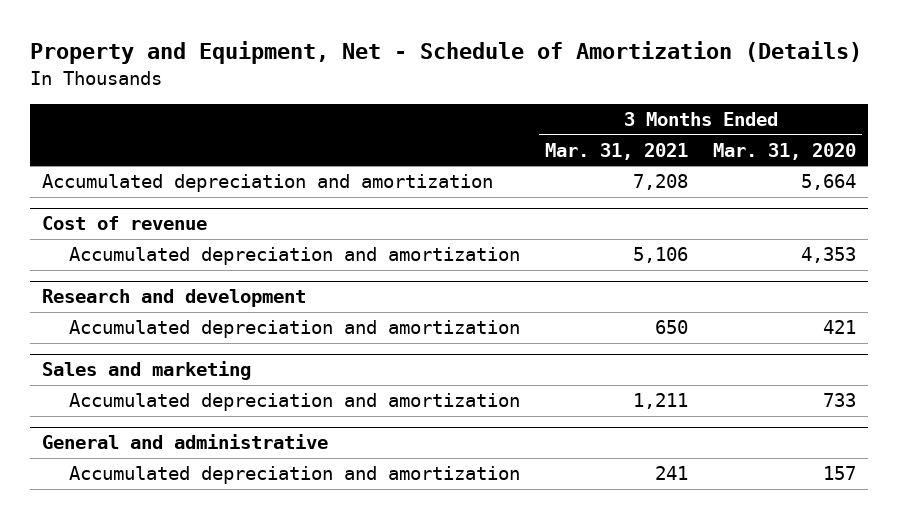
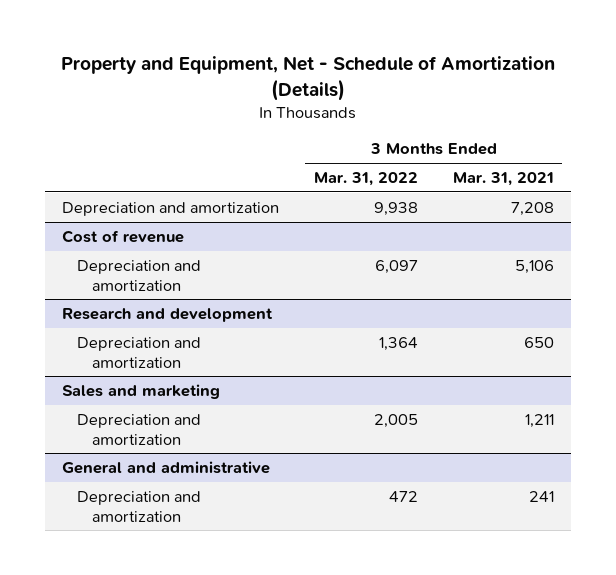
- | 3 Months Ended Mar. 31, 2021 | 3 Months Ended Mar. 31, 2020
+ | 3 Months Ended Mar. 31, 2022 | 3 Months Ended Mar. 31, 2021
- Accumulated depreciation and amortization | 7,208 | 5,664
+ Depreciation and amortization | 9,938 | 7,208
@ Cost of revenue
- Accumulated depreciation and amortization | 5,106 | 4,353
+ Depreciation and amortization | 6,097 | 5,106
@ Research and development
- Accumulated depreciation and amortization | 650 | 421
+ Depreciation and amortization | 1,364 | 650
@ Sales and marketing
- Accumulated depreciation and amortization | 1,211 | 733
+ Depreciation and amortization | 2,005 | 1,211
@ General and administrative
- Accumulated depreciation and amortization | 241 | 157
+ Depreciation and amortization | 472 | 241

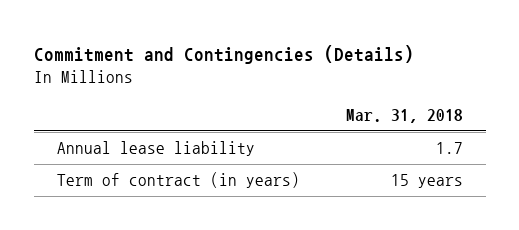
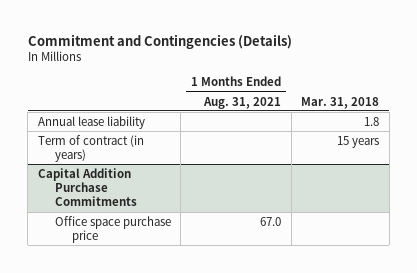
- | Mar. 31, 2018
+ | 1 Months Ended Aug. 31, 2021 | Mar. 31, 2018
- Annual lease liability | 1.7
+ Annual lease liability | | 1.8
+ Capital Addition Purchase Commitments
+ Office space purchase price | 67.0 |

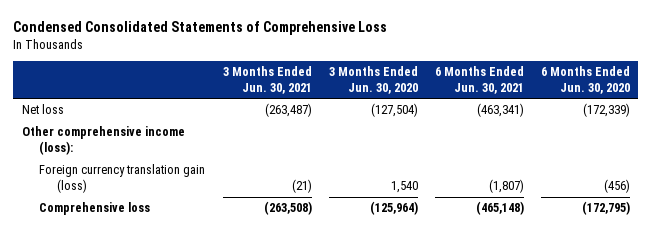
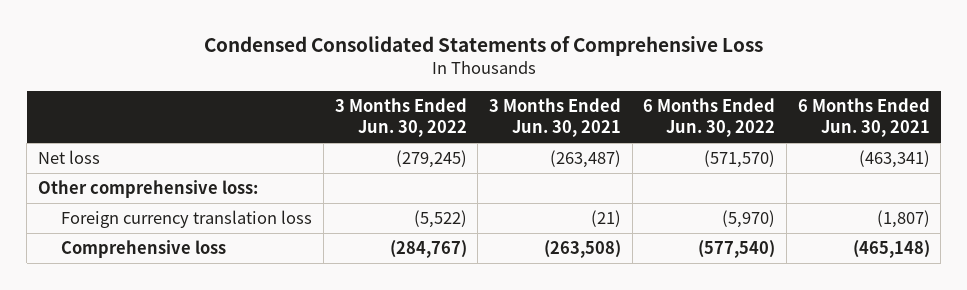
- | 3 Months Ended Jun. 30, 2021 | 3 Months Ended Jun. 30, 2020 | 6 Months Ended Jun. 30, 2021 | 6 Months Ended Jun. 30, 2020
+ | 3 Months Ended Jun. 30, 2022 | 3 Months Ended Jun. 30, 2021 | 6 Months Ended Jun. 30, 2022 | 6 Months Ended Jun. 30, 2021
- Other comprehensive income (loss):
- Foreign currency translation gain (loss) | (21) | 1,540 | (1,807) | (456)
+ Other comprehensive loss:
+ Foreign currency translation loss | (5,522) | (21) | (5,970) | (1,807)

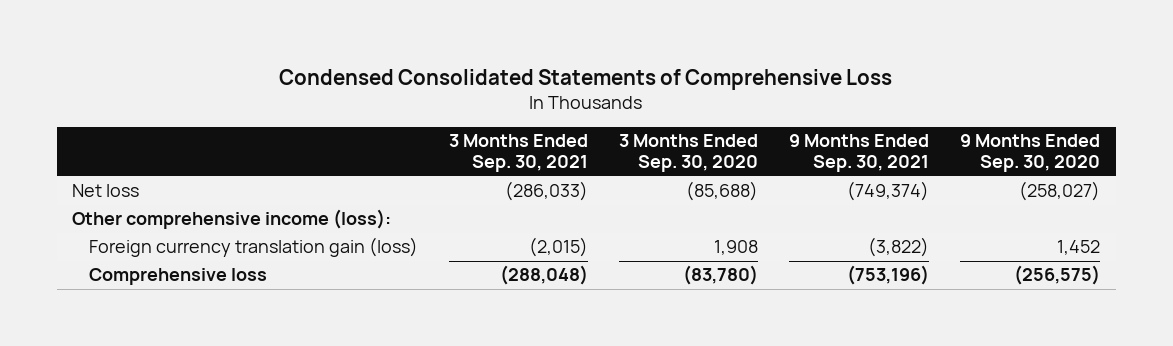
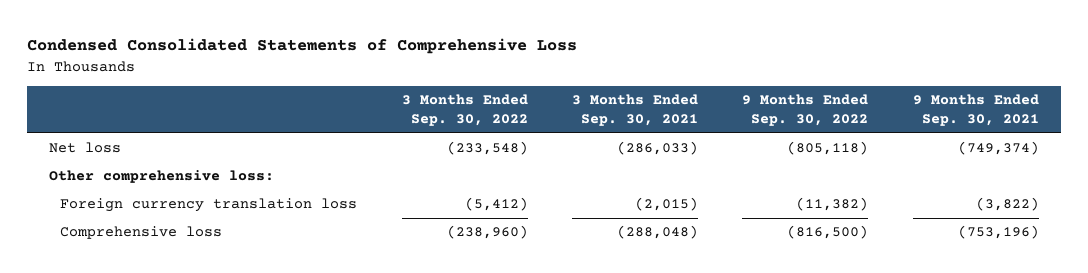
- | 3 Months Ended Sep. 30, 2021 | 3 Months Ended Sep. 30, 2020 | 9 Months Ended Sep. 30, 2021 | 9 Months Ended Sep. 30, 2020
+ | 3 Months Ended Sep. 30, 2022 | 3 Months Ended Sep. 30, 2021 | 9 Months Ended Sep. 30, 2022 | 9 Months Ended Sep. 30, 2021
- Other comprehensive income (loss):
- Foreign currency translation gain (loss) | (2,015) | 1,908 | (3,822) | 1,452
+ Other comprehensive loss:
+ Foreign currency translation loss | (5,412) | (2,015) | (11,382) | (3,822)

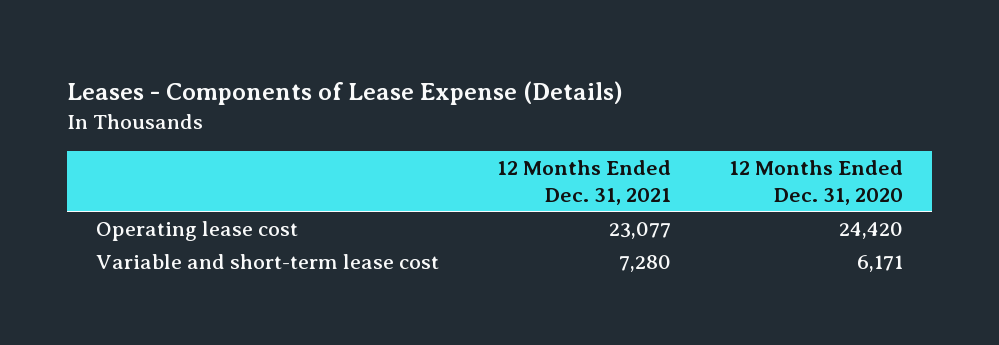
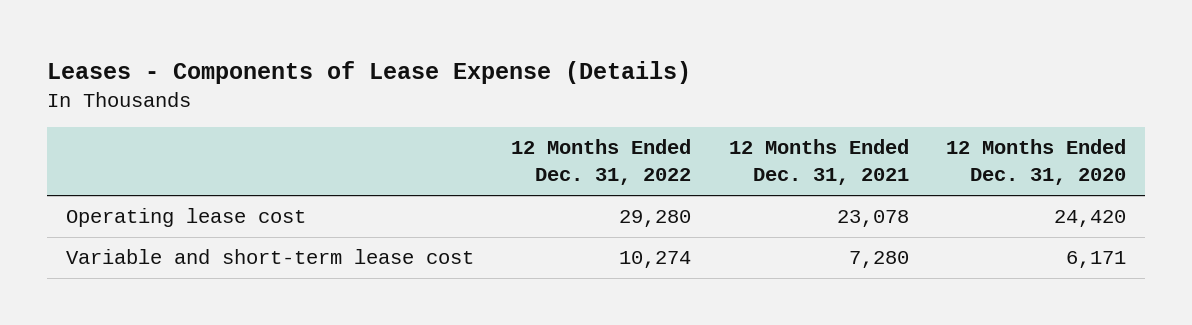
- | 12 Months Ended Dec. 31, 2021 | 12 Months Ended Dec. 31, 2020
+ | 12 Months Ended Dec. 31, 2022 | 12 Months Ended Dec. 31, 2021 | 12 Months Ended Dec. 31, 2020
- Operating lease cost | 23,077 | 24,420
+ Operating lease cost | 29,280 | 23,078 | 24,420

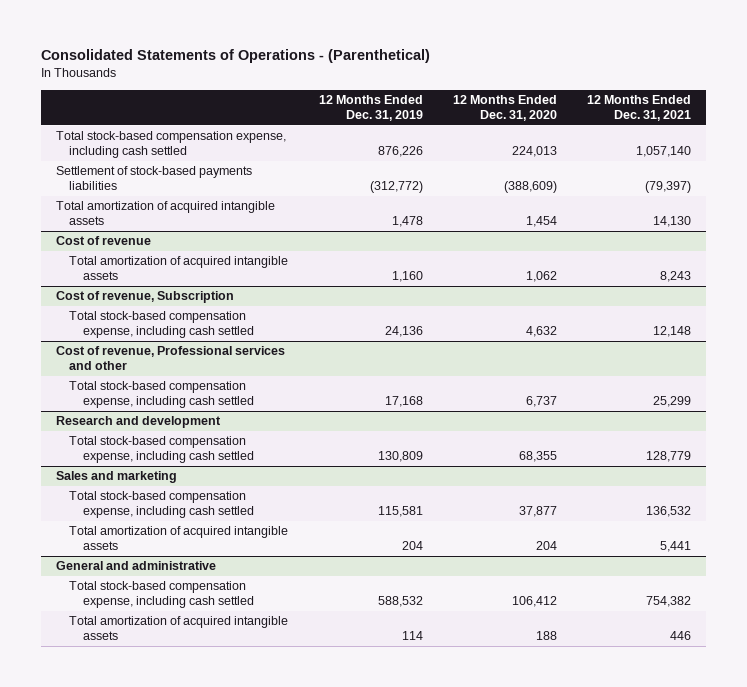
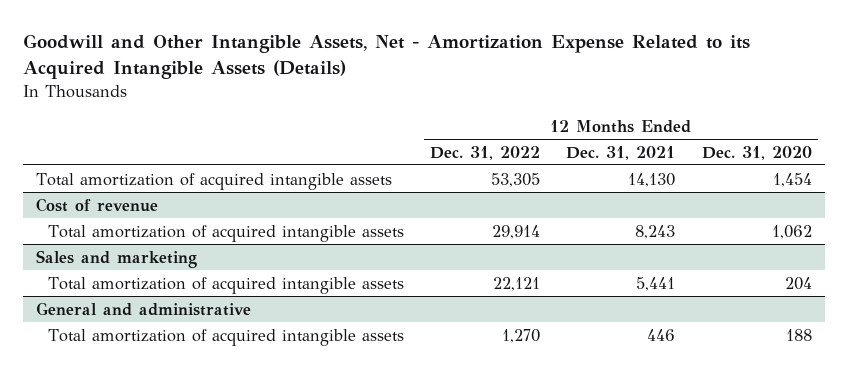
- Consolidated Statements of Operations - (Parenthetical)
+ Goodwill and Other Intangible Assets, Net - Amortization Expense Related to its Acquired Intangible Assets (Details)
- | 12 Months Ended Dec. 31, 2019 | 12 Months Ended Dec. 31, 2020 | 12 Months Ended Dec. 31, 2021
+ | 12 Months Ended Dec. 31, 2022 | 12 Months Ended Dec. 31, 2021 | 12 Months Ended Dec. 31, 2020
- Total stock-based compensation expense, including cash settled | 876,226 | 224,013 | 1,057,140
- Settlement of stock-based payments liabilities | (312,772) | (388,609) | (79,397)
- Cost of revenue, Subscription
- Total stock-based compensation expense, including cash settled | 24,136 | 4,632 | 12,148
- Cost of revenue, Professional services and other
- Total stock-based compensation expense, including cash settled | 17,168 | 6,737 | 25,299
- Research and development
- Total stock-based compensation expense, including cash settled | 130,809 | 68,355 | 128,779
@ Sales and marketing
- Total stock-based compensation expense, including cash settled | 115,581 | 37,877 | 136,532
@ General and administrative
- Total stock-based compensation expense, including cash settled | 588,532 | 106,412 | 754,382

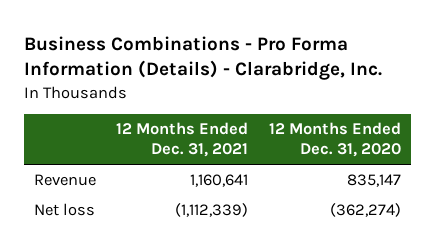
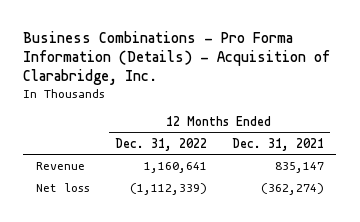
- Business Combinations - Pro Forma Information (Details) - Clarabridge, Inc.
+ Business Combinations - Pro Forma Information (Details) - Acquisition of Clarabridge, Inc.
- | 12 Months Ended Dec. 31, 2021 | 12 Months Ended Dec. 31, 2020
+ | 12 Months Ended Dec. 31, 2022 | 12 Months Ended Dec. 31, 2021
- Revenue | 1,160,641 | 835,147
- Net loss | (1,112,339) | (362,274)
+ Revenue | 1,160,641 | 835,147
+ Net loss | (1,112,339) | (362,274)

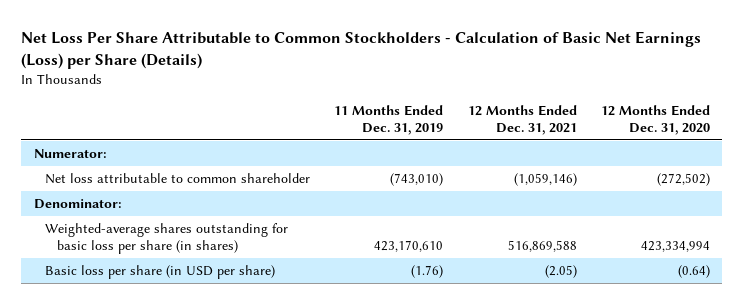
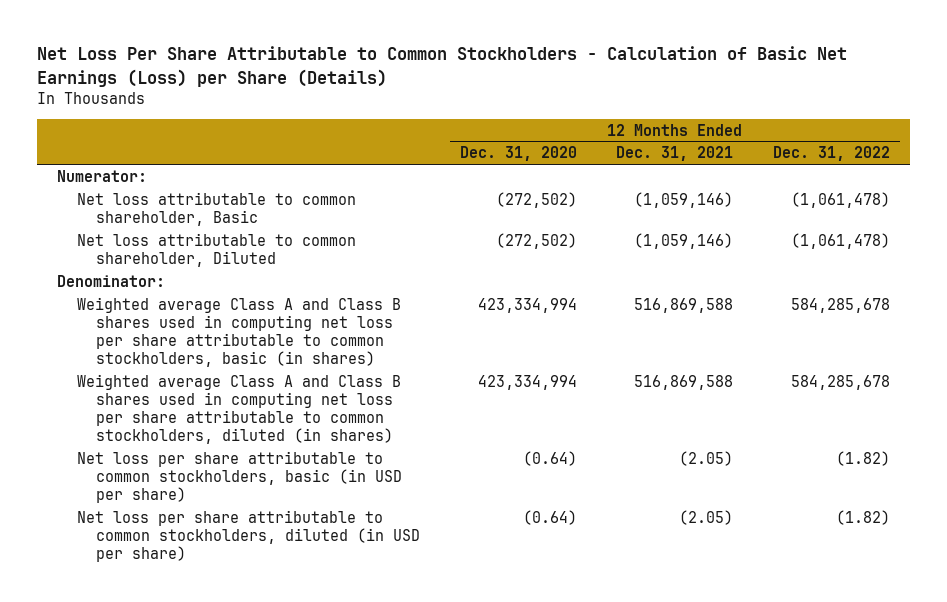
- | 11 Months Ended Dec. 31, 2019 | 12 Months Ended Dec. 31, 2021 | 12 Months Ended Dec. 31, 2020
+ | 12 Months Ended Dec. 31, 2020 | 12 Months Ended Dec. 31, 2021 | 12 Months Ended Dec. 31, 2022
- Net loss attributable to common shareholder | (743,010) | (1,059,146) | (272,502)
+ Net loss attributable to common shareholder, Basic | (272,502) | (1,059,146) | (1,061,478)
+ Net loss attributable to common shareholder, Diluted | (272,502) | (1,059,146) | (1,061,478)
- Weighted-average shares outstanding for basic loss per share (in shares) | 423,170,610 | 516,869,588 | 423,334,994
- Basic loss per share (in USD per share) | (1.76) | (2.05) | (0.64)
+ Weighted average Class A and Class B shares used in computing net loss per share attributable to common stockholders, basic (in shares) | 423,334,994 | 516,869,588 | 584,285,678
+ Weighted average Class A and Class B shares used in computing net loss per share attributable to common stockholders, diluted (in shares) | 423,334,994 | 516,869,588 | 584,285,678
+ Net loss per share attributable to common stockholders, basic (in USD per share) | (0.64) | (2.05) | (1.82)
+ Net loss per share attributable to common stockholders, diluted (in USD per share) | (0.64) | (2.05) | (1.82)

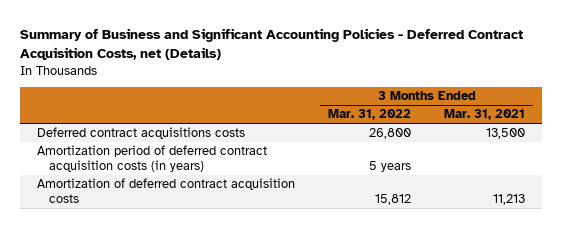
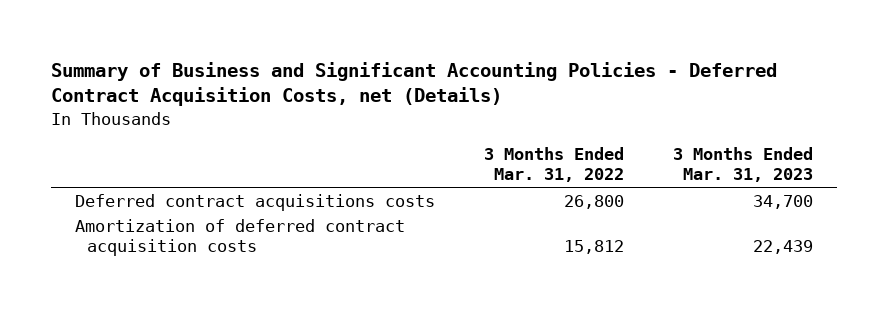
- | 3 Months Ended Mar. 31, 2022 | 3 Months Ended Mar. 31, 2021
+ | 3 Months Ended Mar. 31, 2022 | 3 Months Ended Mar. 31, 2023
- Amortization period of deferred contract acquisition costs (in years) | 5 years |

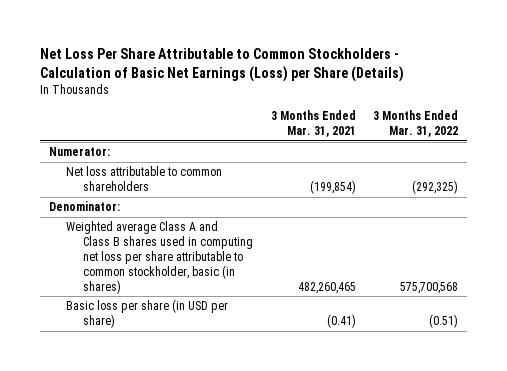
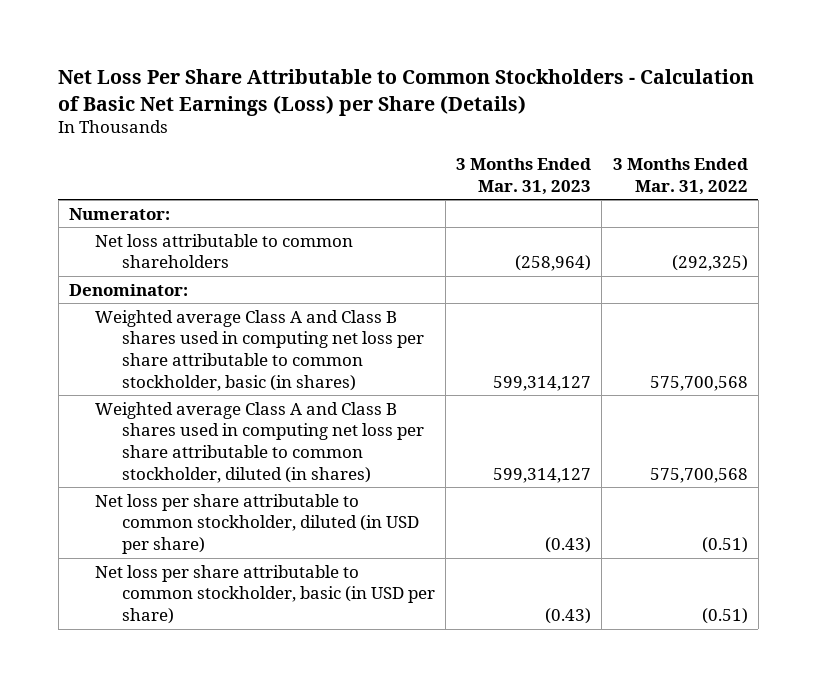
- | 3 Months Ended Mar. 31, 2021 | 3 Months Ended Mar. 31, 2022
+ | 3 Months Ended Mar. 31, 2023 | 3 Months Ended Mar. 31, 2022
- Basic loss per share (in USD per share) | (0.41) | (0.51)
+ Weighted average Class A and Class B shares used in computing net loss per share attributable to common stockholder, diluted (in shares) | 599,314,127 | 575,700,568
+ Net loss per share attributable to common stockholder, diluted (in USD per share) | (0.43) | (0.51)
+ Net loss per share attributable to common stockholder, basic (in USD per share) | (0.43) | (0.51)

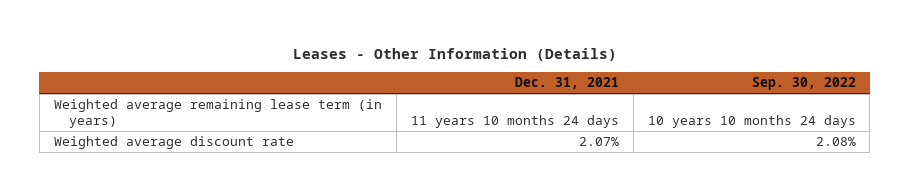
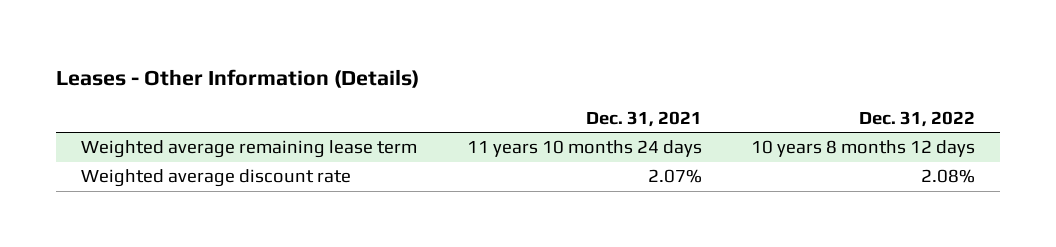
- | Dec. 31, 2021 | Sep. 30, 2022
+ | Dec. 31, 2021 | Dec. 31, 2022
- Weighted average remaining lease term (in years) | 11 years 10 months 24 days | 10 years 10 months 24 days
+ Weighted average remaining lease term | 11 years 10 months 24 days | 10 years 8 months 12 days

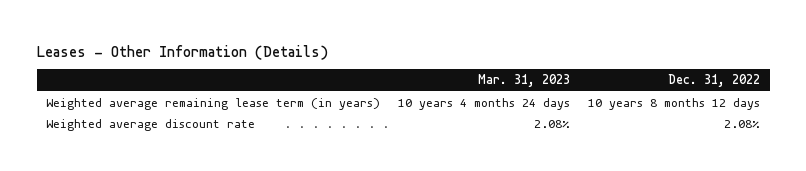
- | Dec. 31, 2021 | Dec. 31, 2022
+ | Mar. 31, 2023 | Dec. 31, 2022
- Weighted average remaining lease term | 11 years 10 months 24 days | 10 years 8 months 12 days
+ Weighted average remaining lease term (in years) | 10 years 4 months 24 days | 10 years 8 months 12 days

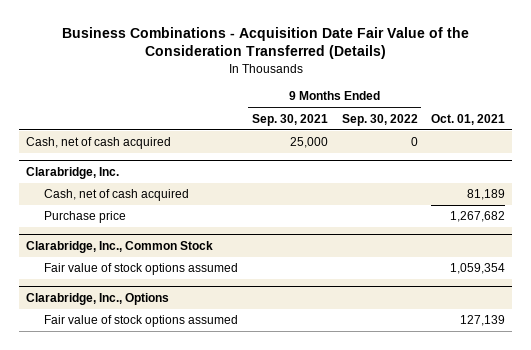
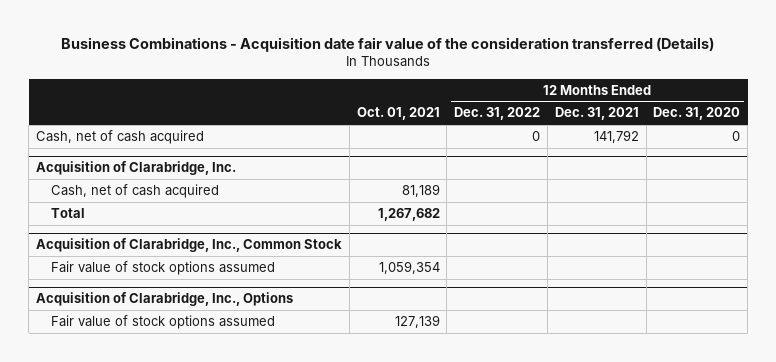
- Business Combinations - Acquisition Date Fair Value of the Consideration Transferred (Details)
+ Business Combinations - Acquisition date fair value of the consideration transferred (Details)
- | 9 Months Ended Sep. 30, 2021 | 9 Months Ended Sep. 30, 2022 | Oct. 01, 2021
+ | Oct. 01, 2021 | 12 Months Ended Dec. 31, 2022 | 12 Months Ended Dec. 31, 2021 | 12 Months Ended Dec. 31, 2020
- Clarabridge, Inc.
+ Acquisition of Clarabridge, Inc.
- Purchase price | | | 1,267,682
- Clarabridge, Inc., Common Stock
+ Total | 1,267,682 | | |
+ Acquisition of Clarabridge, Inc., Common Stock
- Clarabridge, Inc., Options
+ Acquisition of Clarabridge, Inc., Options

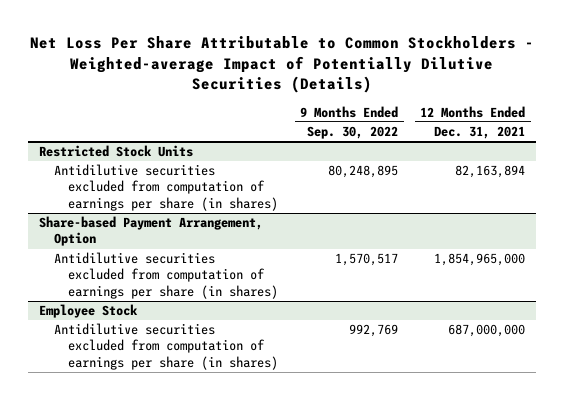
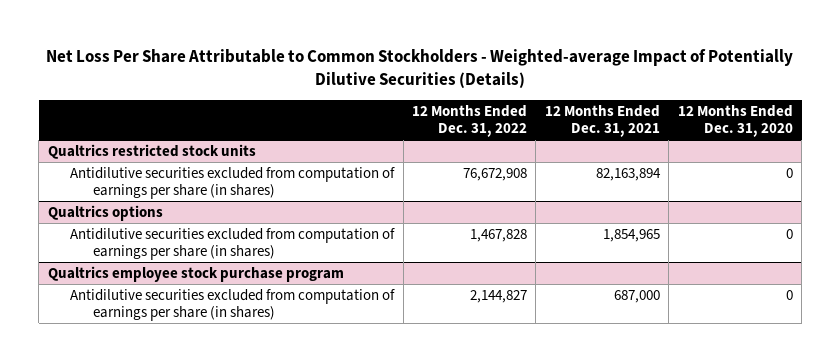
- | 9 Months Ended Sep. 30, 2022 | 12 Months Ended Dec. 31, 2021
+ | 12 Months Ended Dec. 31, 2022 | 12 Months Ended Dec. 31, 2021 | 12 Months Ended Dec. 31, 2020
- Restricted Stock Units
+ Qualtrics restricted stock units
- Share-based Payment Arrangement, Option
- Antidilutive securities excluded from computation of earnings per share (in shares) | 1,570,517 | 1,854,965,000
- Employee Stock
- Antidilutive securities excluded from computation of earnings per share (in shares) | 992,769 | 687,000,000
+ Qualtrics options
+ Antidilutive securities excluded from computation of earnings per share (in shares) | 1,467,828 | 1,854,965 | 0
+ Qualtrics employee stock purchase program
+ Antidilutive securities excluded from computation of earnings per share (in shares) | 2,144,827 | 687,000 | 0

